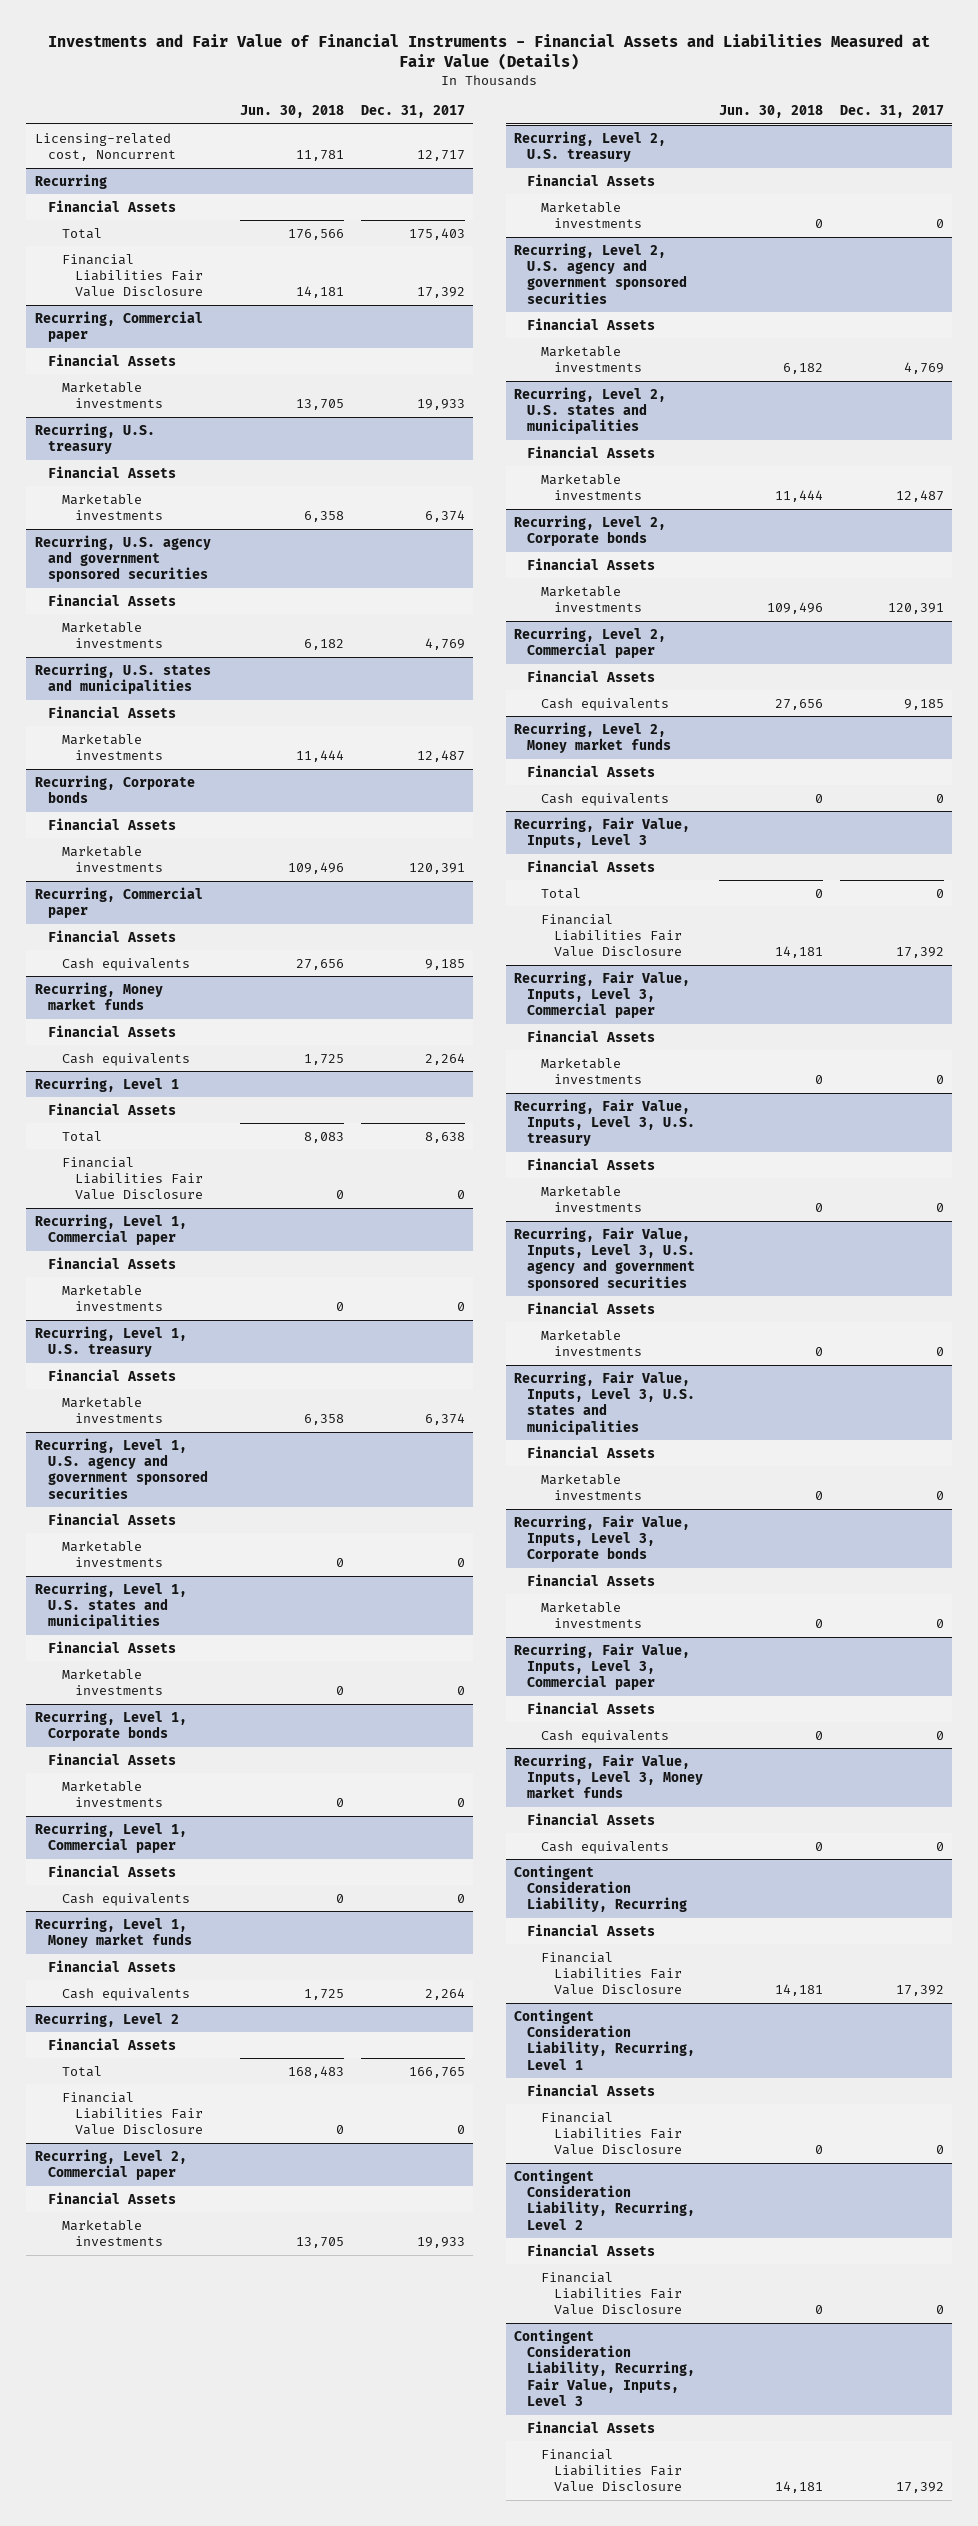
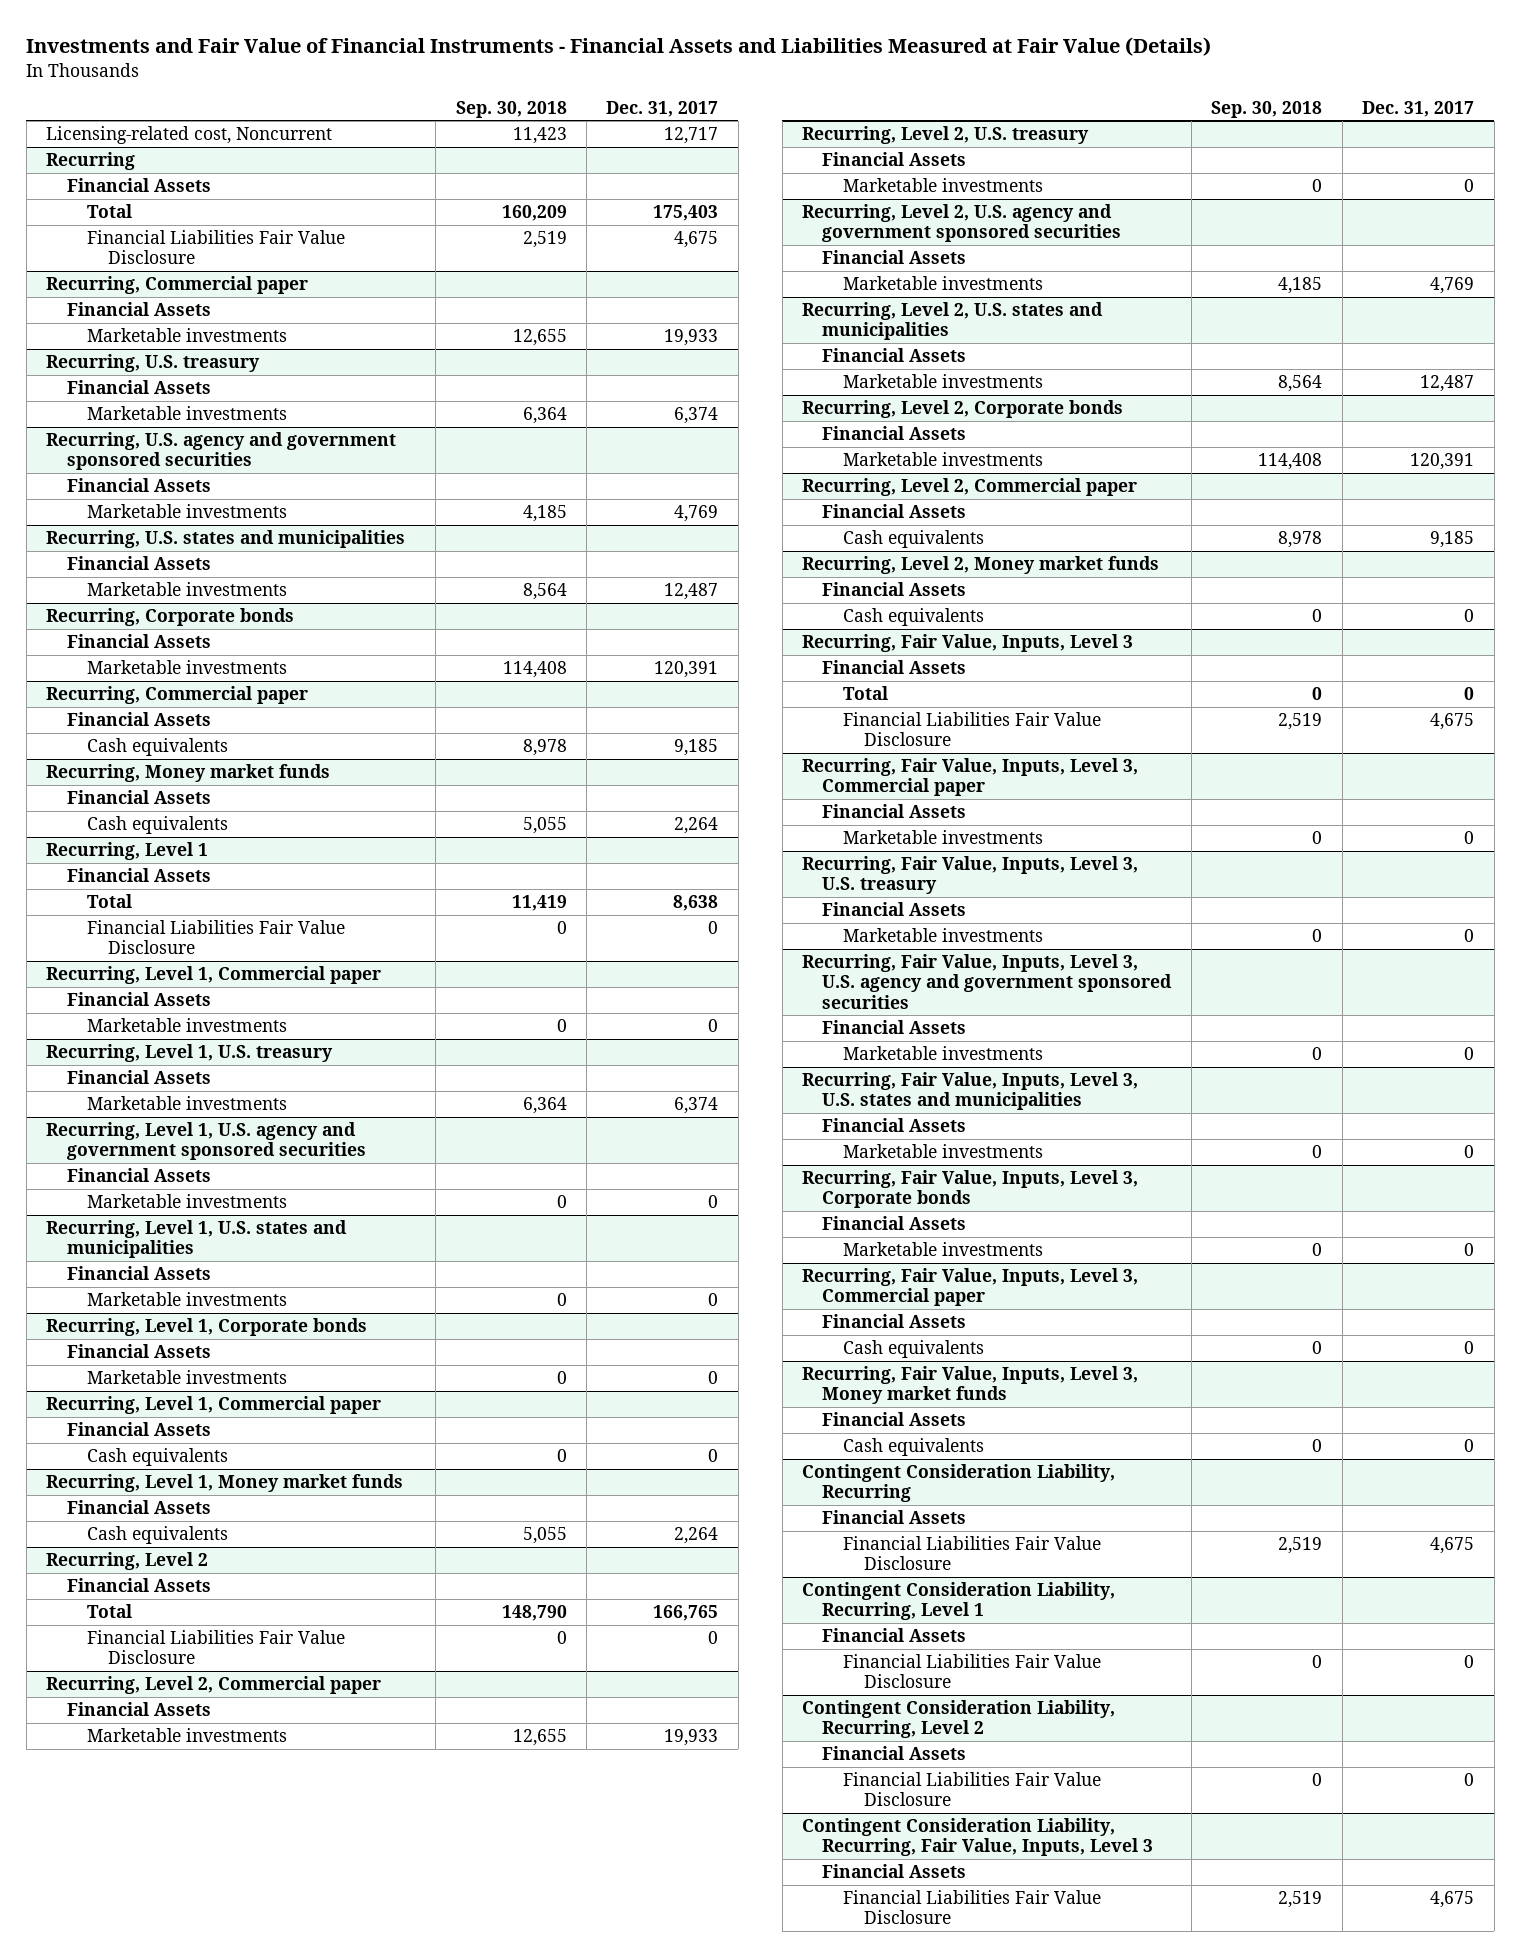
- | Jun. 30, 2018 | Dec. 31, 2017
+ | Sep. 30, 2018 | Dec. 31, 2017
@ Recurring
- Financial Liabilities Fair Value Disclosure | 14,181 | 17,392
+ Financial Liabilities Fair Value Disclosure | 2,519 | 4,675
@ Recurring, Fair Value, Inputs, Level 3
- Financial Liabilities Fair Value Disclosure | 14,181 | 17,392
+ Financial Liabilities Fair Value Disclosure | 2,519 | 4,675
@ Contingent Consideration Liability, Recurring
- Financial Liabilities Fair Value Disclosure | 14,181 | 17,392
+ Financial Liabilities Fair Value Disclosure | 2,519 | 4,675
@ Contingent Consideration Liability, Recurring, Fair Value, Inputs, Level 3
- Financial Liabilities Fair Value Disclosure | 14,181 | 17,392
+ Financial Liabilities Fair Value Disclosure | 2,519 | 4,675

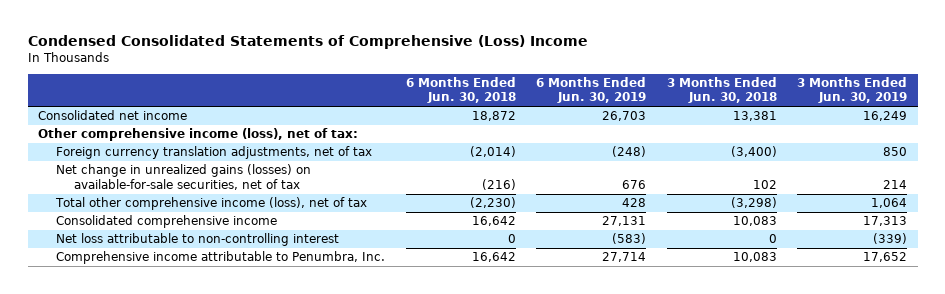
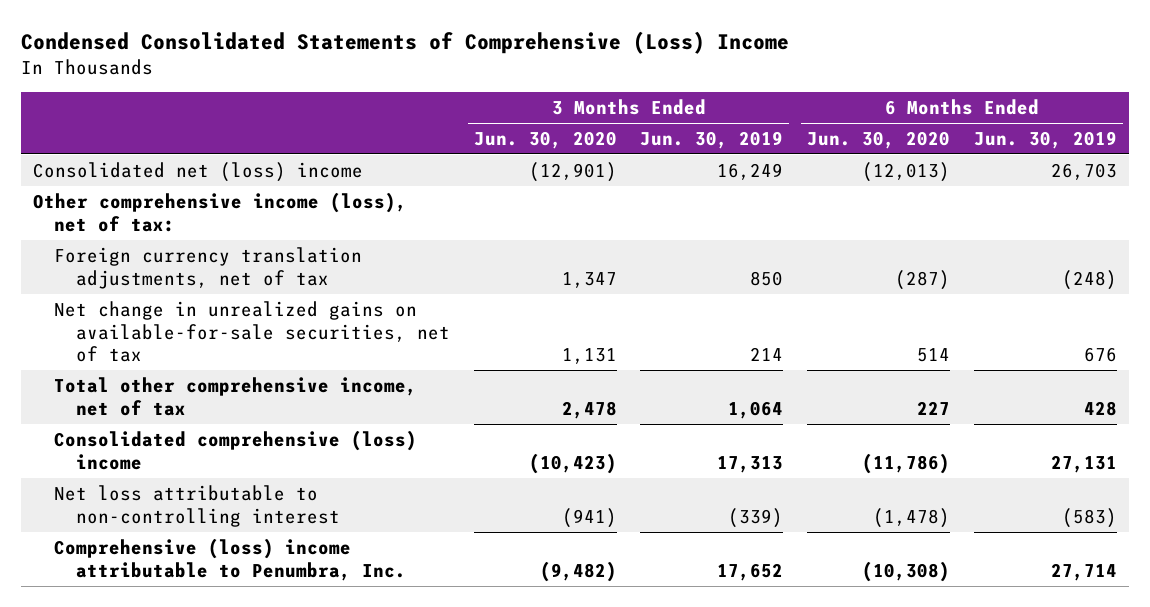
- | 6 Months Ended Jun. 30, 2018 | 6 Months Ended Jun. 30, 2019 | 3 Months Ended Jun. 30, 2018 | 3 Months Ended Jun. 30, 2019
+ | 3 Months Ended Jun. 30, 2020 | 3 Months Ended Jun. 30, 2019 | 6 Months Ended Jun. 30, 2020 | 6 Months Ended Jun. 30, 2019
- Consolidated net income | 18,872 | 26,703 | 13,381 | 16,249
+ Consolidated net (loss) income | (12,901) | 16,249 | (12,013) | 26,703
- Net change in unrealized gains (losses) on available-for-sale securities, net of tax | (216) | 676 | 102 | 214
- Total other comprehensive income (loss), net of tax | (2,230) | 428 | (3,298) | 1,064
- Consolidated comprehensive income | 16,642 | 27,131 | 10,083 | 17,313
+ Net change in unrealized gains on available-for-sale securities, net of tax | 1,131 | 214 | 514 | 676
+ Total other comprehensive income, net of tax | 2,478 | 1,064 | 227 | 428
+ Consolidated comprehensive (loss) income | (10,423) | 17,313 | (11,786) | 27,131
- Comprehensive income attributable to Penumbra, Inc. | 16,642 | 27,714 | 10,083 | 17,652
+ Comprehensive (loss) income attributable to Penumbra, Inc. | (9,482) | 17,652 | (10,308) | 27,714

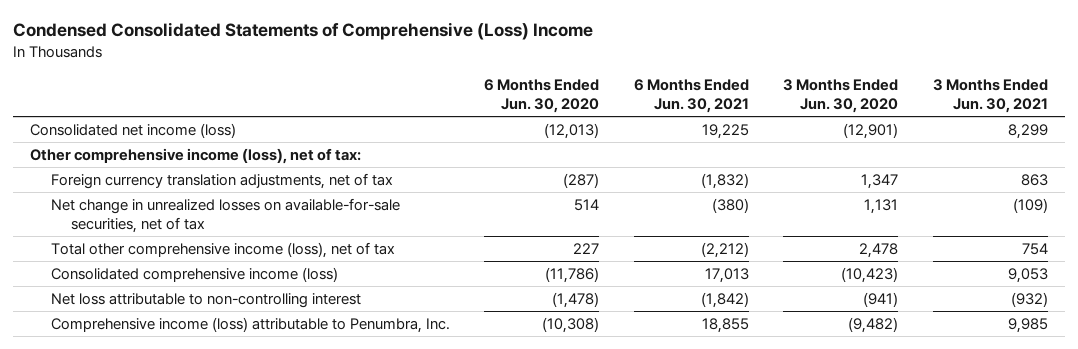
- | 3 Months Ended Jun. 30, 2020 | 3 Months Ended Jun. 30, 2019 | 6 Months Ended Jun. 30, 2020 | 6 Months Ended Jun. 30, 2019
+ | 6 Months Ended Jun. 30, 2020 | 6 Months Ended Jun. 30, 2021 | 3 Months Ended Jun. 30, 2020 | 3 Months Ended Jun. 30, 2021
- Consolidated net (loss) income | (12,901) | 16,249 | (12,013) | 26,703
+ Consolidated net income (loss) | (12,013) | 19,225 | (12,901) | 8,299
- Net change in unrealized gains on available-for-sale securities, net of tax | 1,131 | 214 | 514 | 676
- Total other comprehensive income, net of tax | 2,478 | 1,064 | 227 | 428
- Consolidated comprehensive (loss) income | (10,423) | 17,313 | (11,786) | 27,131
+ Net change in unrealized losses on available-for-sale securities, net of tax | 514 | (380) | 1,131 | (109)
+ Total other comprehensive income (loss), net of tax | 227 | (2,212) | 2,478 | 754
+ Consolidated comprehensive income (loss) | (11,786) | 17,013 | (10,423) | 9,053
- Comprehensive (loss) income attributable to Penumbra, Inc. | (9,482) | 17,652 | (10,308) | 27,714
+ Comprehensive income (loss) attributable to Penumbra, Inc. | (10,308) | 18,855 | (9,482) | 9,985

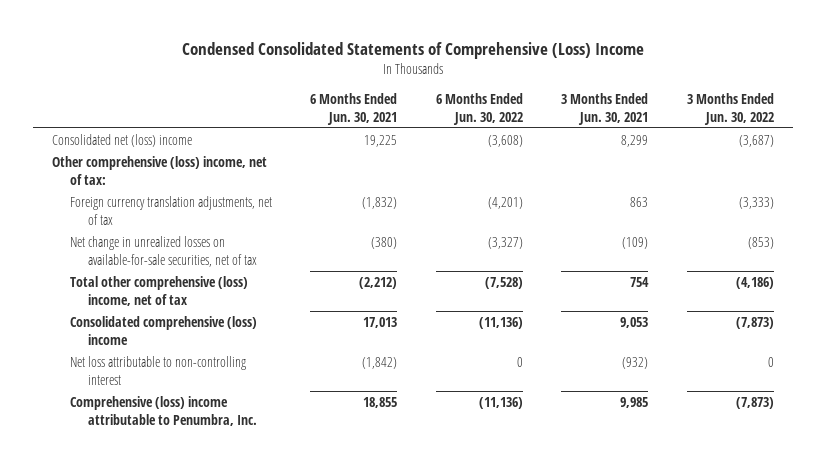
- | 6 Months Ended Jun. 30, 2020 | 6 Months Ended Jun. 30, 2021 | 3 Months Ended Jun. 30, 2020 | 3 Months Ended Jun. 30, 2021
+ | 6 Months Ended Jun. 30, 2021 | 6 Months Ended Jun. 30, 2022 | 3 Months Ended Jun. 30, 2021 | 3 Months Ended Jun. 30, 2022
- Consolidated net income (loss) | (12,013) | 19,225 | (12,901) | 8,299
- Other comprehensive income (loss), net of tax:
+ Consolidated net (loss) income | 19,225 | (3,608) | 8,299 | (3,687)
+ Other comprehensive (loss) income, net of tax:
- Total other comprehensive income (loss), net of tax | 227 | (2,212) | 2,478 | 754
- Consolidated comprehensive income (loss) | (11,786) | 17,013 | (10,423) | 9,053
+ Total other comprehensive (loss) income, net of tax | (2,212) | (7,528) | 754 | (4,186)
+ Consolidated comprehensive (loss) income | 17,013 | (11,136) | 9,053 | (7,873)
- Comprehensive income (loss) attributable to Penumbra, Inc. | (10,308) | 18,855 | (9,482) | 9,985
+ Comprehensive (loss) income attributable to Penumbra, Inc. | 18,855 | (11,136) | 9,985 | (7,873)

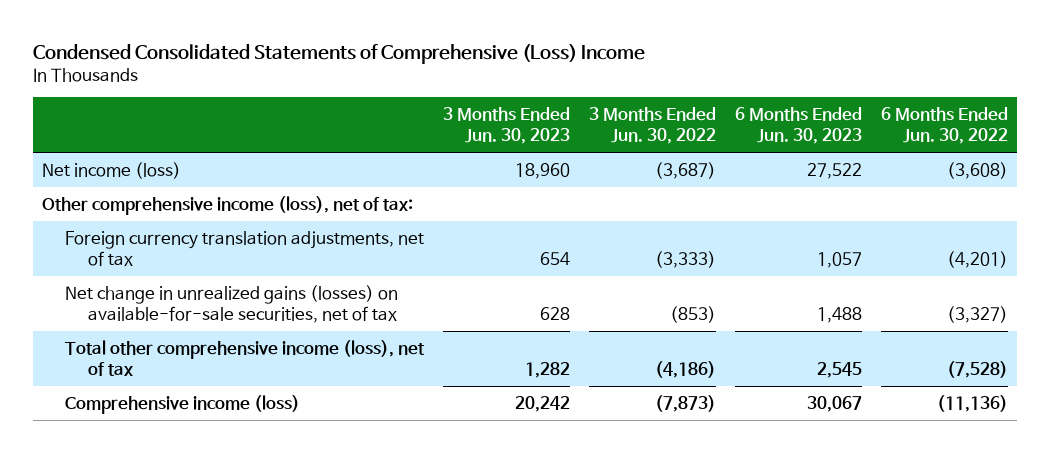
- | 6 Months Ended Jun. 30, 2021 | 6 Months Ended Jun. 30, 2022 | 3 Months Ended Jun. 30, 2021 | 3 Months Ended Jun. 30, 2022
+ | 3 Months Ended Jun. 30, 2023 | 3 Months Ended Jun. 30, 2022 | 6 Months Ended Jun. 30, 2023 | 6 Months Ended Jun. 30, 2022
- Consolidated net (loss) income | 19,225 | (3,608) | 8,299 | (3,687)
- Other comprehensive (loss) income, net of tax:
+ Net income (loss) | 18,960 | (3,687) | 27,522 | (3,608)
+ Other comprehensive income (loss), net of tax:
- Net change in unrealized losses on available-for-sale securities, net of tax | (380) | (3,327) | (109) | (853)
- Total other comprehensive (loss) income, net of tax | (2,212) | (7,528) | 754 | (4,186)
- Consolidated comprehensive (loss) income | 17,013 | (11,136) | 9,053 | (7,873)
- Net loss attributable to non-controlling interest | (1,842) | 0 | (932) | 0
- Comprehensive (loss) income attributable to Penumbra, Inc. | 18,855 | (11,136) | 9,985 | (7,873)
+ Net change in unrealized gains (losses) on available-for-sale securities, net of tax | 628 | (853) | 1,488 | (3,327)
+ Total other comprehensive income (loss), net of tax | 1,282 | (4,186) | 2,545 | (7,528)
+ Comprehensive income (loss) | 20,242 | (7,873) | 30,067 | (11,136)

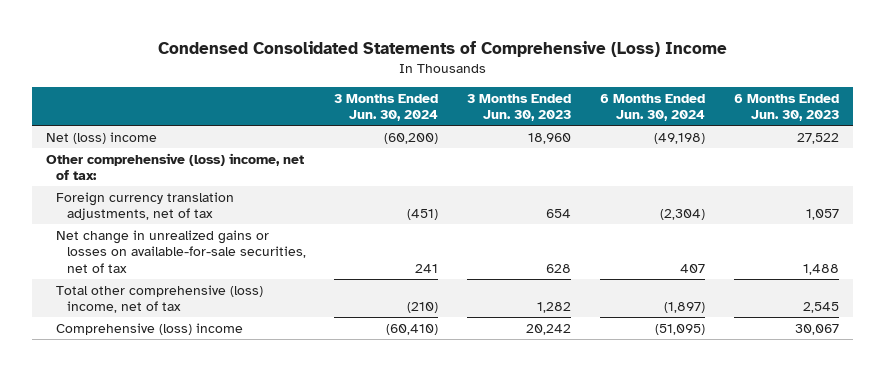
- | 3 Months Ended Jun. 30, 2023 | 3 Months Ended Jun. 30, 2022 | 6 Months Ended Jun. 30, 2023 | 6 Months Ended Jun. 30, 2022
+ | 3 Months Ended Jun. 30, 2024 | 3 Months Ended Jun. 30, 2023 | 6 Months Ended Jun. 30, 2024 | 6 Months Ended Jun. 30, 2023
- Net income (loss) | 18,960 | (3,687) | 27,522 | (3,608)
- Other comprehensive income (loss), net of tax:
+ Net (loss) income | (60,200) | 18,960 | (49,198) | 27,522
+ Other comprehensive (loss) income, net of tax:
- Net change in unrealized gains (losses) on available-for-sale securities, net of tax | 628 | (853) | 1,488 | (3,327)
- Total other comprehensive income (loss), net of tax | 1,282 | (4,186) | 2,545 | (7,528)
- Comprehensive income (loss) | 20,242 | (7,873) | 30,067 | (11,136)
+ Net change in unrealized gains or losses on available-for-sale securities, net of tax | 241 | 628 | 407 | 1,488
+ Total other comprehensive (loss) income, net of tax | (210) | 1,282 | (1,897) | 2,545
+ Comprehensive (loss) income | (60,410) | 20,242 | (51,095) | 30,067

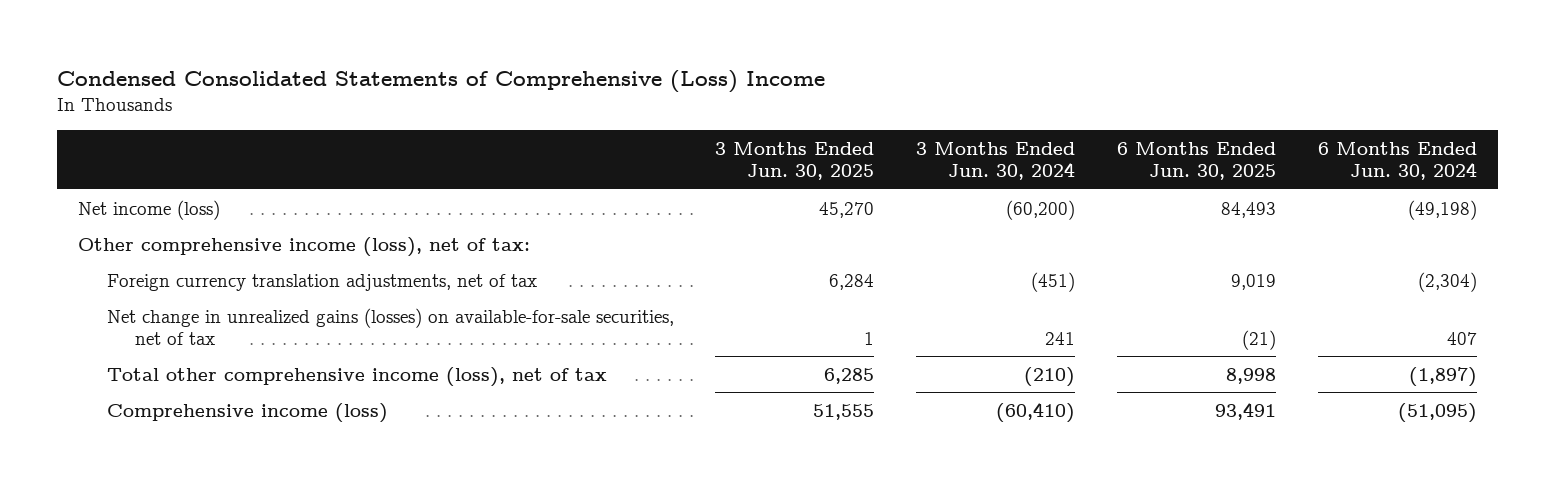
- | 3 Months Ended Jun. 30, 2024 | 3 Months Ended Jun. 30, 2023 | 6 Months Ended Jun. 30, 2024 | 6 Months Ended Jun. 30, 2023
+ | 3 Months Ended Jun. 30, 2025 | 3 Months Ended Jun. 30, 2024 | 6 Months Ended Jun. 30, 2025 | 6 Months Ended Jun. 30, 2024
- Net (loss) income | (60,200) | 18,960 | (49,198) | 27,522
- Other comprehensive (loss) income, net of tax:
+ Net income (loss) | 45,270 | (60,200) | 84,493 | (49,198)
+ Other comprehensive income (loss), net of tax:
- Net change in unrealized gains or losses on available-for-sale securities, net of tax | 241 | 628 | 407 | 1,488
- Total other comprehensive (loss) income, net of tax | (210) | 1,282 | (1,897) | 2,545
- Comprehensive (loss) income | (60,410) | 20,242 | (51,095) | 30,067
+ Net change in unrealized gains (losses) on available-for-sale securities, net of tax | 1 | 241 | (21) | 407
+ Total other comprehensive income (loss), net of tax | 6,285 | (210) | 8,998 | (1,897)
+ Comprehensive income (loss) | 51,555 | (60,410) | 93,491 | (51,095)

